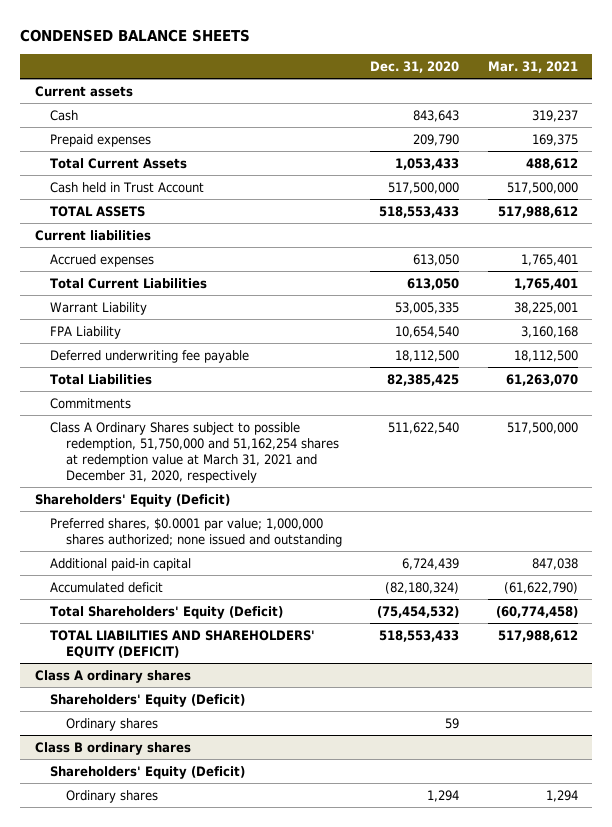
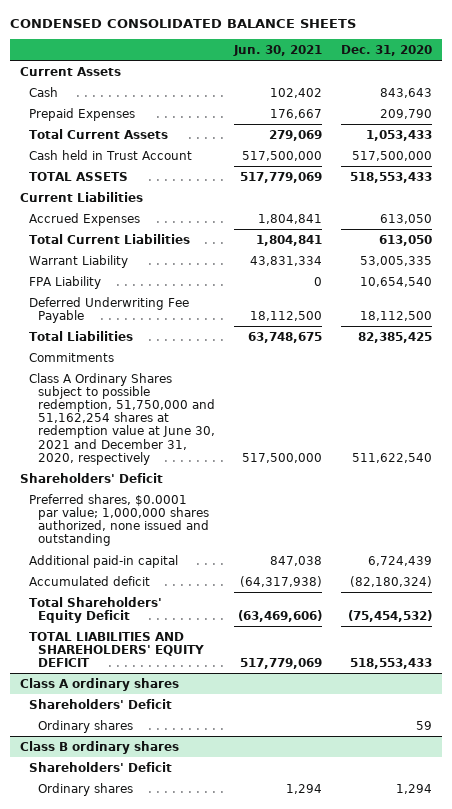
- CONDENSED BALANCE SHEETS
+ CONDENSED CONSOLIDATED BALANCE SHEETS
- | Dec. 31, 2020 | Mar. 31, 2021
+ | Jun. 30, 2021 | Dec. 31, 2020
- Current assets
+ Current Assets
- Prepaid expenses | 209,790 | 169,375
+ Prepaid Expenses | 176,667 | 209,790
- Current liabilities
- Accrued expenses | 613,050 | 1,765,401
+ Current Liabilities
+ Accrued Expenses | 1,804,841 | 613,050
- Deferred underwriting fee payable | 18,112,500 | 18,112,500
+ Deferred Underwriting Fee Payable | 18,112,500 | 18,112,500
- Class A Ordinary Shares subject to possible redemption, 51,750,000 and 51,162,254 shares at redemption value at March 31, 2021 and December 31, 2020, respectively | 511,622,540 | 517,500,000
- Shareholders' Equity (Deficit)
- Preferred shares, $0.0001 par value; 1,000,000 shares authorized; none issued and outstanding
+ Class A Ordinary Shares subject to possible redemption, 51,750,000 and 51,162,254 shares at redemption value at June 30, 2021 and December 31, 2020, respectively | 517,500,000 | 511,622,540
+ Shareholders' Deficit
+ Preferred shares, $0.0001 par value; 1,000,000 shares authorized, none issued and outstanding
- Total Shareholders' Equity (Deficit) | (75,454,532) | (60,774,458)
- TOTAL LIABILITIES AND SHAREHOLDERS' EQUITY (DEFICIT) | 518,553,433 | 517,988,612
+ Total Shareholders' Equity Deficit | (63,469,606) | (75,454,532)
+ TOTAL LIABILITIES AND SHAREHOLDERS' EQUITY DEFICIT | 517,779,069 | 518,553,433
@ Class A ordinary shares
- Shareholders' Equity (Deficit)
+ Shareholders' Deficit
@ Class B ordinary shares
- Shareholders' Equity (Deficit)
+ Shareholders' Deficit

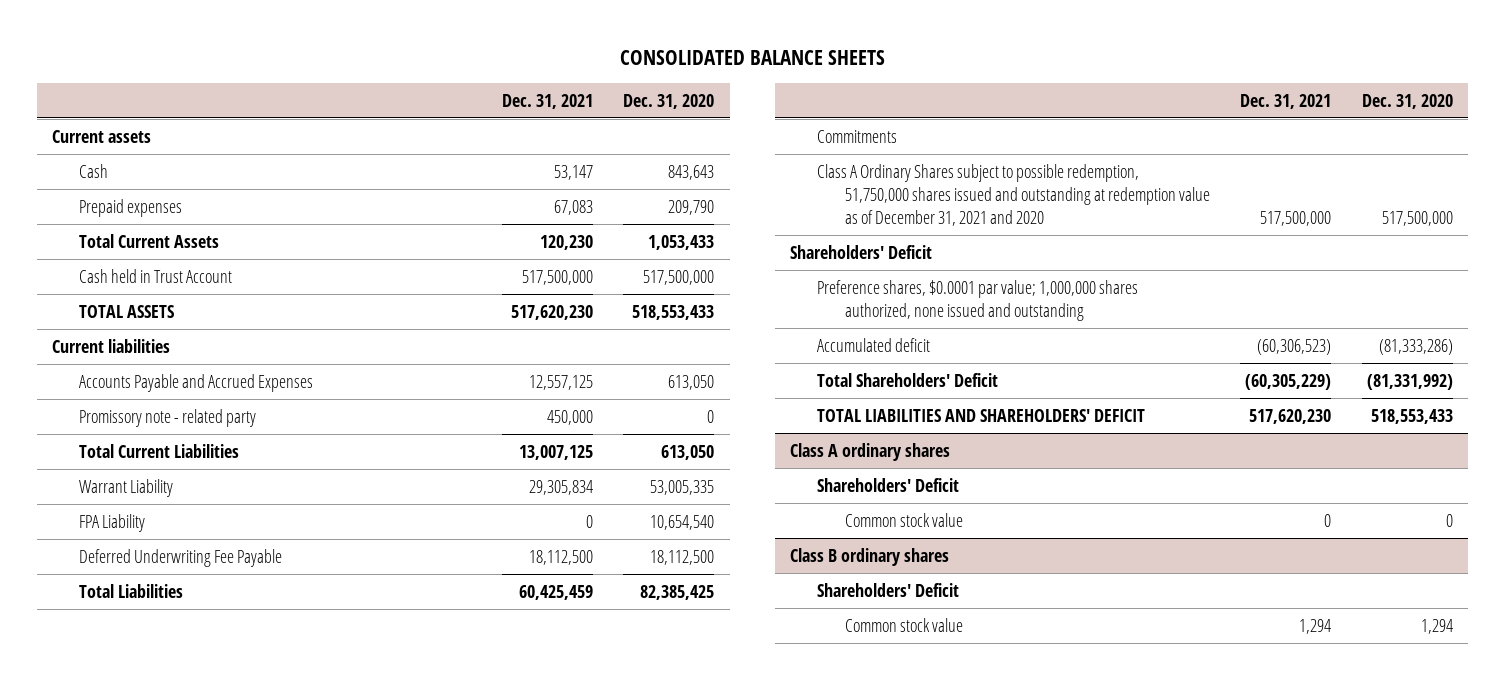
- CONDENSED CONSOLIDATED BALANCE SHEETS
+ CONSOLIDATED BALANCE SHEETS
- | Jun. 30, 2021 | Dec. 31, 2020
+ | Dec. 31, 2021 | Dec. 31, 2020
- Current Assets
+ Current assets
- Prepaid Expenses | 176,667 | 209,790
+ Prepaid expenses | 67,083 | 209,790
- Current Liabilities
- Accrued Expenses | 1,804,841 | 613,050
+ Current liabilities
+ Accounts Payable and Accrued Expenses | 12,557,125 | 613,050
+ Promissory note - related party | 450,000 | 0
- Class A Ordinary Shares subject to possible redemption, 51,750,000 and 51,162,254 shares at redemption value at June 30, 2021 and December 31, 2020, respectively | 517,500,000 | 511,622,540
+ Class A Ordinary Shares subject to possible redemption, 51,750,000 shares issued and outstanding at redemption value as of December 31, 2021 and 2020 | 517,500,000 | 517,500,000
- Preferred shares, $0.0001 par value; 1,000,000 shares authorized, none issued and outstanding
- Additional paid-in capital | 847,038 | 6,724,439
- Accumulated deficit | (64,317,938) | (82,180,324)
- Total Shareholders' Equity Deficit | (63,469,606) | (75,454,532)
- TOTAL LIABILITIES AND SHAREHOLDERS' EQUITY DEFICIT | 517,779,069 | 518,553,433
+ Preference shares, $0.0001 par value; 1,000,000 shares authorized, none issued and outstanding
+ Accumulated deficit | (60,306,523) | (81,333,286)
+ Total Shareholders' Deficit | (60,305,229) | (81,331,992)
+ TOTAL LIABILITIES AND SHAREHOLDERS' DEFICIT | 517,620,230 | 518,553,433
@ Class A ordinary shares
- Ordinary shares | | 59
+ Common stock value | 0 | 0
@ Class B ordinary shares
- Ordinary shares | 1,294 | 1,294
+ Common stock value | 1,294 | 1,294

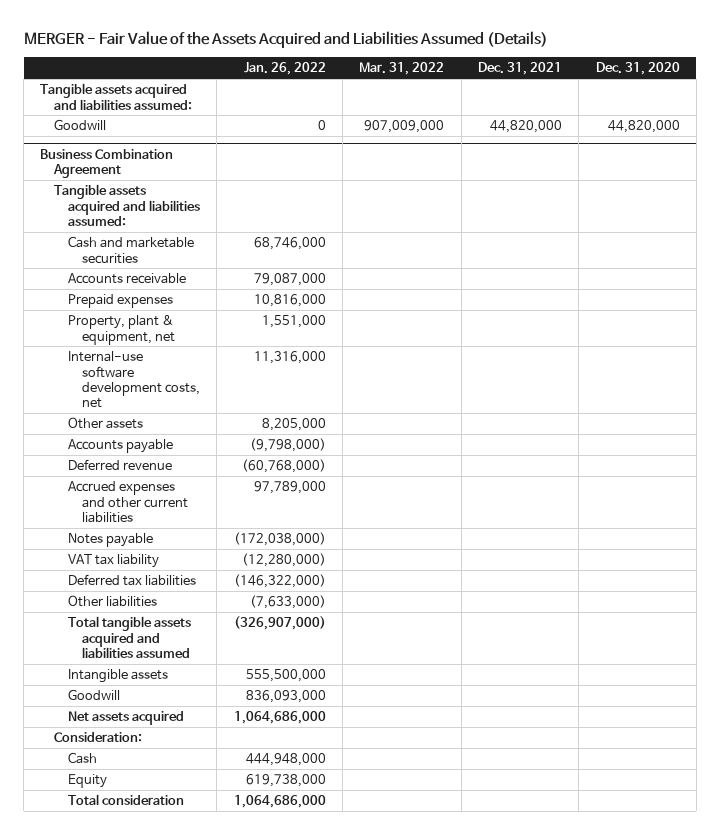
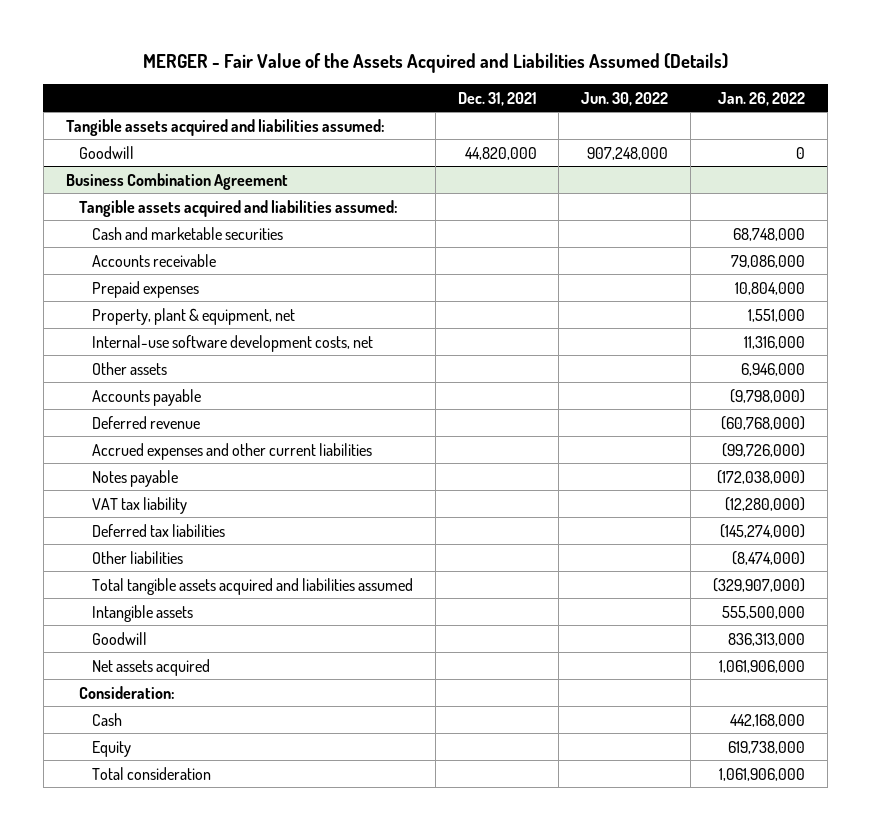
- | Jan. 26, 2022 | Mar. 31, 2022 | Dec. 31, 2021 | Dec. 31, 2020
+ | Dec. 31, 2021 | Jun. 30, 2022 | Jan. 26, 2022
@ Business Combination Agreement
- Cash and marketable securities | 68,746,000 | | |
- Accounts receivable | 79,087,000 | | |
- Prepaid expenses | 10,816,000 | | |
+ Cash and marketable securities | | | 68,748,000
+ Accounts receivable | | | 79,086,000
+ Prepaid expenses | | | 10,804,000
- Other assets | 8,205,000 | | |
+ Other assets | | | 6,946,000
- Accrued expenses and other current liabilities | 97,789,000 | | |
+ Accrued expenses and other current liabilities | | | (99,726,000)
- Deferred tax liabilities | (146,322,000) | | |
- Other liabilities | (7,633,000) | | |
- Total tangible assets acquired and liabilities assumed | (326,907,000) | | |
+ Deferred tax liabilities | | | (145,274,000)
+ Other liabilities | | | (8,474,000)
+ Total tangible assets acquired and liabilities assumed | | | (329,907,000)
- Goodwill | 836,093,000 | | |
- Net assets acquired | 1,064,686,000 | | |
+ Goodwill | | | 836,313,000
+ Net assets acquired | | | 1,061,906,000
- Cash | 444,948,000 | | |
+ Cash | | | 442,168,000
- Total consideration | 1,064,686,000 | | |
+ Total consideration | | | 1,061,906,000

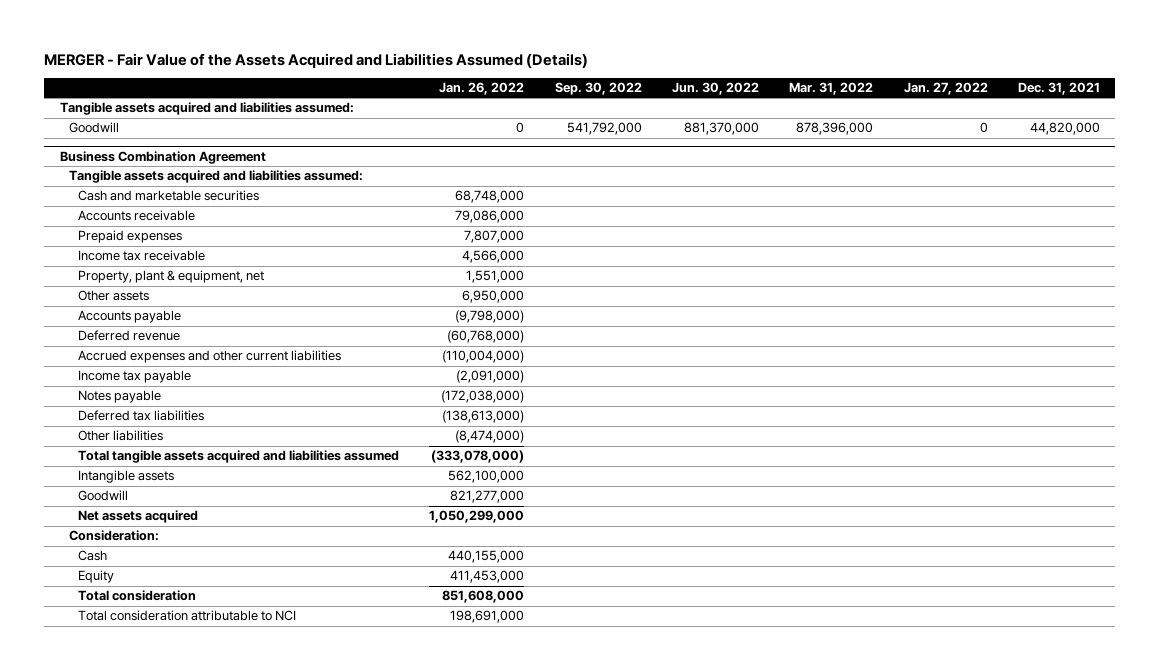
- | Dec. 31, 2021 | Jun. 30, 2022 | Jan. 26, 2022
+ | Jan. 26, 2022 | Sep. 30, 2022 | Jun. 30, 2022 | Mar. 31, 2022 | Jan. 27, 2022 | Dec. 31, 2021
- Goodwill | 44,820,000 | 907,248,000 | 0
+ Goodwill | 0 | 541,792,000 | 881,370,000 | 878,396,000 | 0 | 44,820,000
@ Business Combination Agreement
- Prepaid expenses | | | 10,804,000
+ Prepaid expenses | 7,807,000 | | | | |
+ Income tax receivable | 4,566,000 | | | | |
- Internal-use software development costs, net | | | 11,316,000
- Other assets | | | 6,946,000
+ Other assets | 6,950,000 | | | | |
- Accrued expenses and other current liabilities | | | (99,726,000)
+ Accrued expenses and other current liabilities | (110,004,000) | | | | |
+ Income tax payable | (2,091,000) | | | | |
- VAT tax liability | | | (12,280,000)
- Deferred tax liabilities | | | (145,274,000)
+ Deferred tax liabilities | (138,613,000) | | | | |
- Total tangible assets acquired and liabilities assumed | | | (329,907,000)
- Intangible assets | | | 555,500,000
- Goodwill | | | 836,313,000
- Net assets acquired | | | 1,061,906,000
+ Total tangible assets acquired and liabilities assumed | (333,078,000) | | | | |
+ Intangible assets | 562,100,000 | | | | |
+ Goodwill | 821,277,000 | | | | |
+ Net assets acquired | 1,050,299,000 | | | | |
- Cash | | | 442,168,000
- Equity | | | 619,738,000
- Total consideration | | | 1,061,906,000
+ Cash | 440,155,000 | | | | |
+ Equity | 411,453,000 | | | | |
+ Total consideration | 851,608,000 | | | | |
+ Total consideration attributable to NCI | 198,691,000 | | | | |

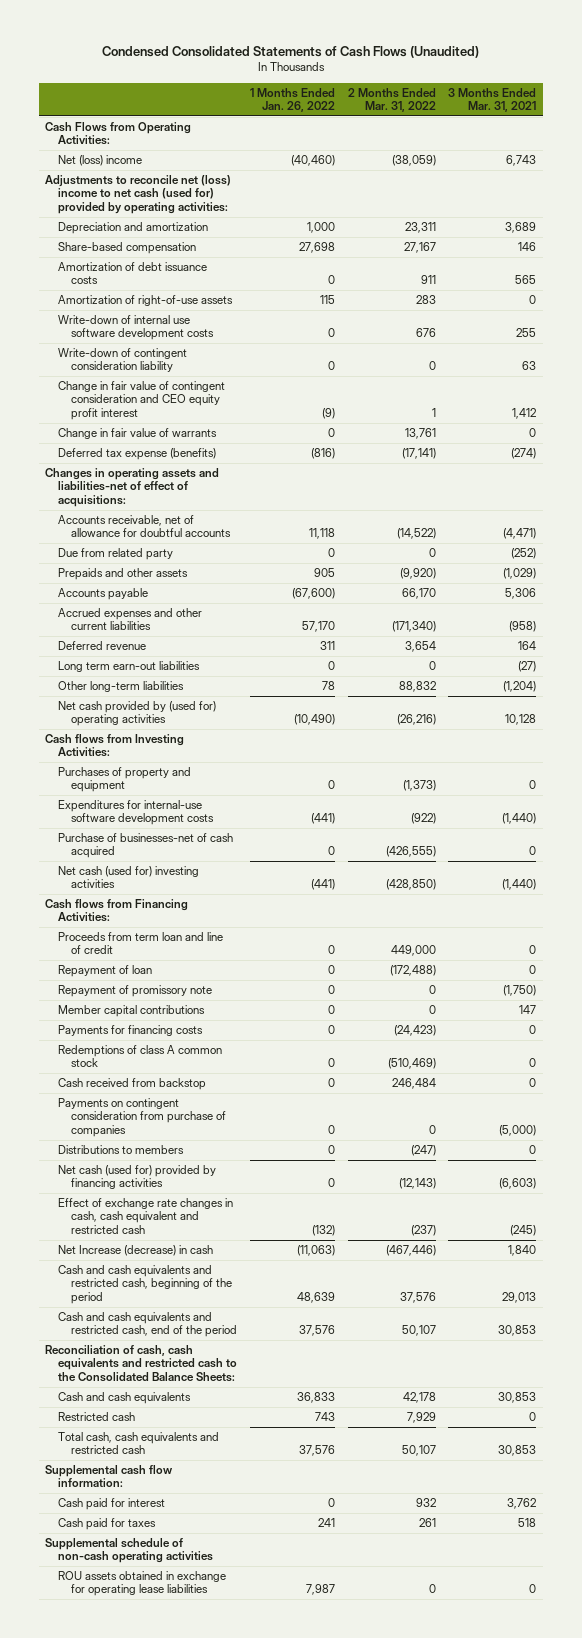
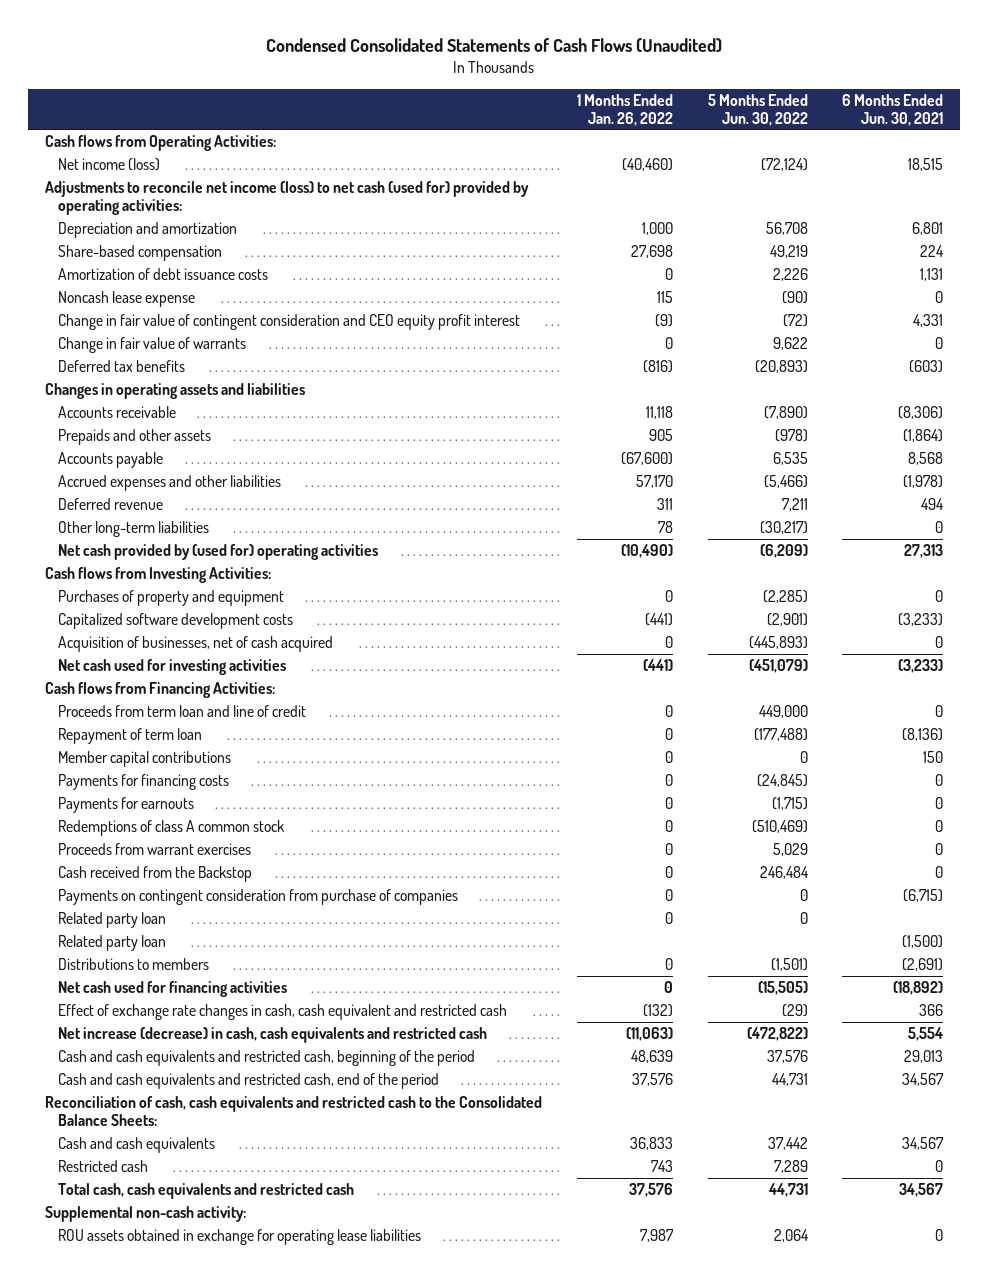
- | 1 Months Ended Jan. 26, 2022 | 2 Months Ended Mar. 31, 2022 | 3 Months Ended Mar. 31, 2021
+ | 1 Months Ended Jan. 26, 2022 | 5 Months Ended Jun. 30, 2022 | 6 Months Ended Jun. 30, 2021
- Cash Flows from Operating Activities:
- Net (loss) income | (40,460) | (38,059) | 6,743
- Adjustments to reconcile net (loss) income to net cash (used for) provided by operating activities:
+ Cash flows from Operating Activities:
+ Net income (loss) | (40,460) | (72,124) | 18,515
+ Adjustments to reconcile net income (loss) to net cash (used for) provided by operating activities:
- Amortization of right-of-use assets | 115 | 283 | 0
- Write-down of internal use software development costs | 0 | 676 | 255
- Write-down of contingent consideration liability | 0 | 0 | 63
+ Noncash lease expense | 115 | (90) | 0
- Deferred tax expense (benefits) | (816) | (17,141) | (274)
- Changes in operating assets and liabilities-net of effect of acquisitions:
- Accounts receivable, net of allowance for doubtful accounts | 11,118 | (14,522) | (4,471)
- Due from related party | 0 | 0 | (252)
+ Deferred tax benefits | (816) | (20,893) | (603)
+ Changes in operating assets and liabilities
+ Accounts receivable | 11,118 | (7,890) | (8,306)
- Accrued expenses and other current liabilities | 57,170 | (171,340) | (958)
+ Accrued expenses and other liabilities | 57,170 | (5,466) | (1,978)
- Long term earn-out liabilities | 0 | 0 | (27)
- Expenditures for internal-use software development costs | (441) | (922) | (1,440)
- Purchase of businesses-net of cash acquired | 0 | (426,555) | 0
- Net cash (used for) investing activities | (441) | (428,850) | (1,440)
+ Capitalized software development costs | (441) | (2,901) | (3,233)
+ Acquisition of businesses, net of cash acquired | 0 | (445,893) | 0
+ Net cash used for investing activities | (441) | (451,079) | (3,233)
- Repayment of loan | 0 | (172,488) | 0
- Repayment of promissory note | 0 | 0 | (1,750)
+ Repayment of term loan | 0 | (177,488) | (8,136)
+ Payments for earnouts | 0 | (1,715) | 0
- Cash received from backstop | 0 | 246,484 | 0
+ Proceeds from warrant exercises | 0 | 5,029 | 0
+ Cash received from the Backstop | 0 | 246,484 | 0
+ Related party loan | 0 | 0 |
+ Related party loan | | | (1,500)
- Net cash (used for) provided by financing activities | 0 | (12,143) | (6,603)
+ Net cash used for financing activities | 0 | (15,505) | (18,892)
- Net Increase (decrease) in cash | (11,063) | (467,446) | 1,840
+ Net increase (decrease) in cash, cash equivalents and restricted cash | (11,063) | (472,822) | 5,554
- Supplemental cash flow information:
- Cash paid for interest | 0 | 932 | 3,762
- Cash paid for taxes | 241 | 261 | 518
- Supplemental schedule of non-cash operating activities
+ Supplemental non-cash activity:

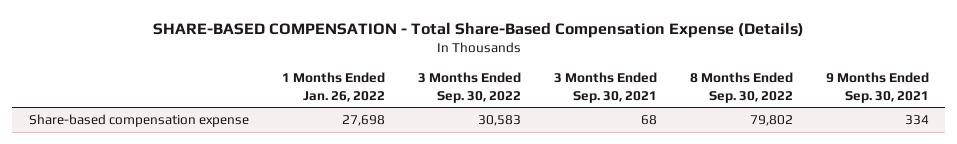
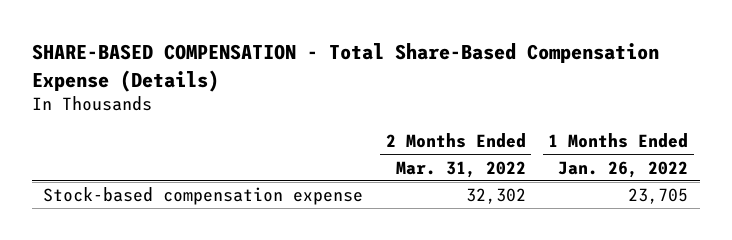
- | 1 Months Ended Jan. 26, 2022 | 3 Months Ended Sep. 30, 2022 | 3 Months Ended Sep. 30, 2021 | 8 Months Ended Sep. 30, 2022 | 9 Months Ended Sep. 30, 2021
+ | 2 Months Ended Mar. 31, 2022 | 1 Months Ended Jan. 26, 2022
- Share-based compensation expense | 27,698 | 30,583 | 68 | 79,802 | 334
+ Stock-based compensation expense | 32,302 | 23,705

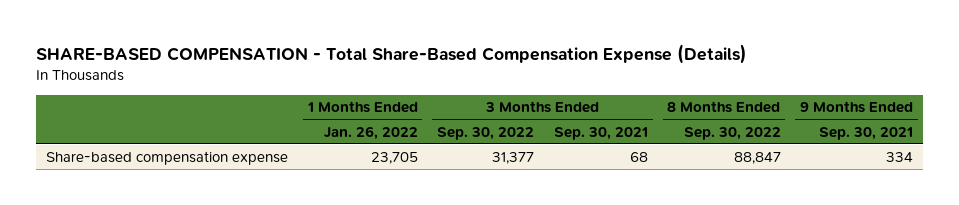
- | 2 Months Ended Mar. 31, 2022 | 1 Months Ended Jan. 26, 2022
+ | 1 Months Ended Jan. 26, 2022 | 3 Months Ended Sep. 30, 2022 | 3 Months Ended Sep. 30, 2021 | 8 Months Ended Sep. 30, 2022 | 9 Months Ended Sep. 30, 2021
- Stock-based compensation expense | 32,302 | 23,705
+ Share-based compensation expense | 23,705 | 31,377 | 68 | 88,847 | 334

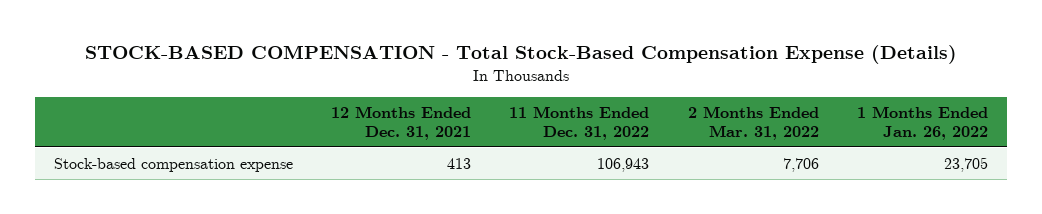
- SHARE-BASED COMPENSATION - Total Share-Based Compensation Expense (Details)
+ STOCK-BASED COMPENSATION - Total Stock-Based Compensation Expense (Details)
- | 1 Months Ended Jan. 26, 2022 | 3 Months Ended Sep. 30, 2022 | 3 Months Ended Sep. 30, 2021 | 8 Months Ended Sep. 30, 2022 | 9 Months Ended Sep. 30, 2021
+ | 12 Months Ended Dec. 31, 2021 | 11 Months Ended Dec. 31, 2022 | 2 Months Ended Mar. 31, 2022 | 1 Months Ended Jan. 26, 2022
- Share-based compensation expense | 23,705 | 31,377 | 68 | 88,847 | 334
+ Stock-based compensation expense | 413 | 106,943 | 7,706 | 23,705

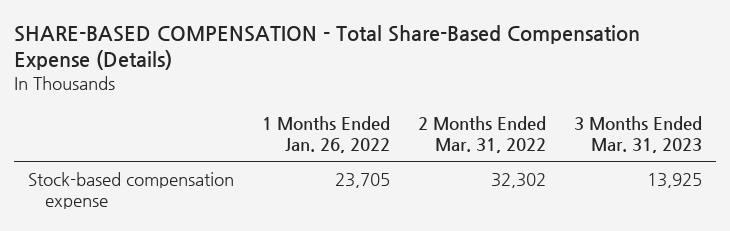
- STOCK-BASED COMPENSATION - Total Stock-Based Compensation Expense (Details)
+ SHARE-BASED COMPENSATION - Total Share-Based Compensation Expense (Details)
- | 12 Months Ended Dec. 31, 2021 | 11 Months Ended Dec. 31, 2022 | 2 Months Ended Mar. 31, 2022 | 1 Months Ended Jan. 26, 2022
+ | 1 Months Ended Jan. 26, 2022 | 2 Months Ended Mar. 31, 2022 | 3 Months Ended Mar. 31, 2023
- Stock-based compensation expense | 413 | 106,943 | 7,706 | 23,705
+ Stock-based compensation expense | 23,705 | 32,302 | 13,925

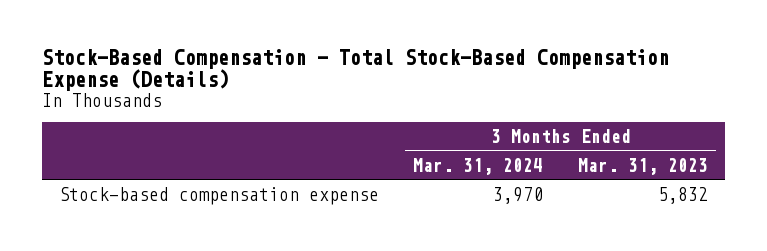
- SHARE-BASED COMPENSATION - Total Share-Based Compensation Expense (Details)
+ Stock-Based Compensation - Total Stock-Based Compensation Expense (Details)
- | 1 Months Ended Jan. 26, 2022 | 2 Months Ended Mar. 31, 2022 | 3 Months Ended Mar. 31, 2023
+ | 3 Months Ended Mar. 31, 2024 | 3 Months Ended Mar. 31, 2023
- Stock-based compensation expense | 23,705 | 32,302 | 13,925
+ Stock-based compensation expense | 3,970 | 5,832

